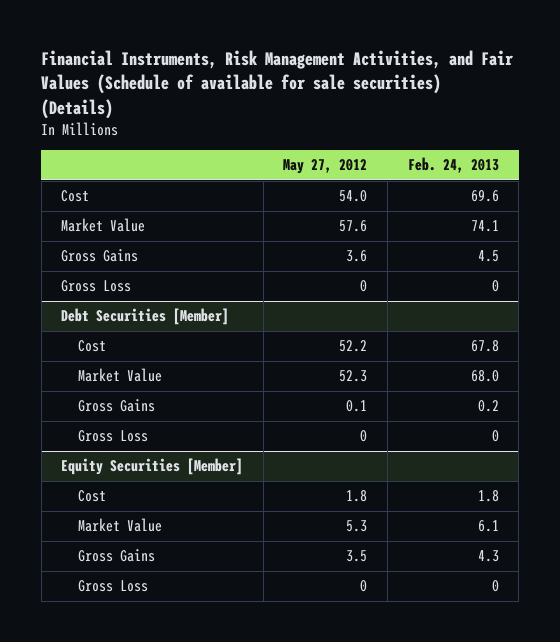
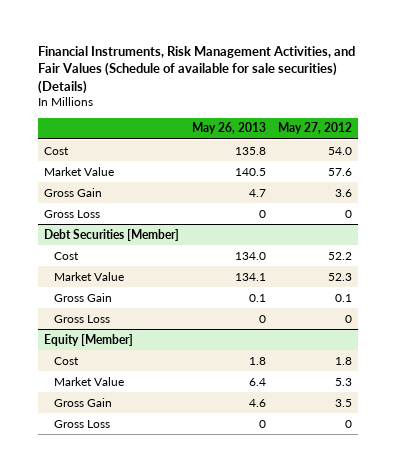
- | May 27, 2012 | Feb. 24, 2013
+ | May 26, 2013 | May 27, 2012
- Gross Gains | 3.6 | 4.5
+ Gross Gain | 4.7 | 3.6
@ Debt Securities [Member]
- Gross Gains | 0.1 | 0.2
+ Gross Gain | 0.1 | 0.1
- Equity Securities [Member]
+ Equity [Member]
- Gross Gains | 3.5 | 4.3
+ Gross Gain | 4.6 | 3.5

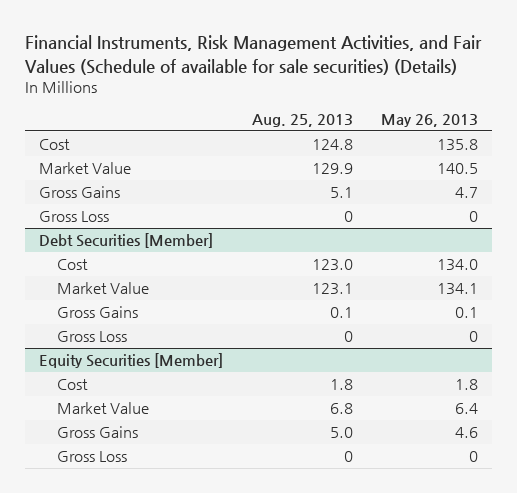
- | May 26, 2013 | May 27, 2012
+ | Aug. 25, 2013 | May 26, 2013
- Gross Gain | 4.7 | 3.6
+ Gross Gains | 5.1 | 4.7
@ Debt Securities [Member]
- Gross Gain | 0.1 | 0.1
+ Gross Gains | 0.1 | 0.1
- Equity [Member]
+ Equity Securities [Member]
- Gross Gain | 4.6 | 3.5
+ Gross Gains | 5.0 | 4.6

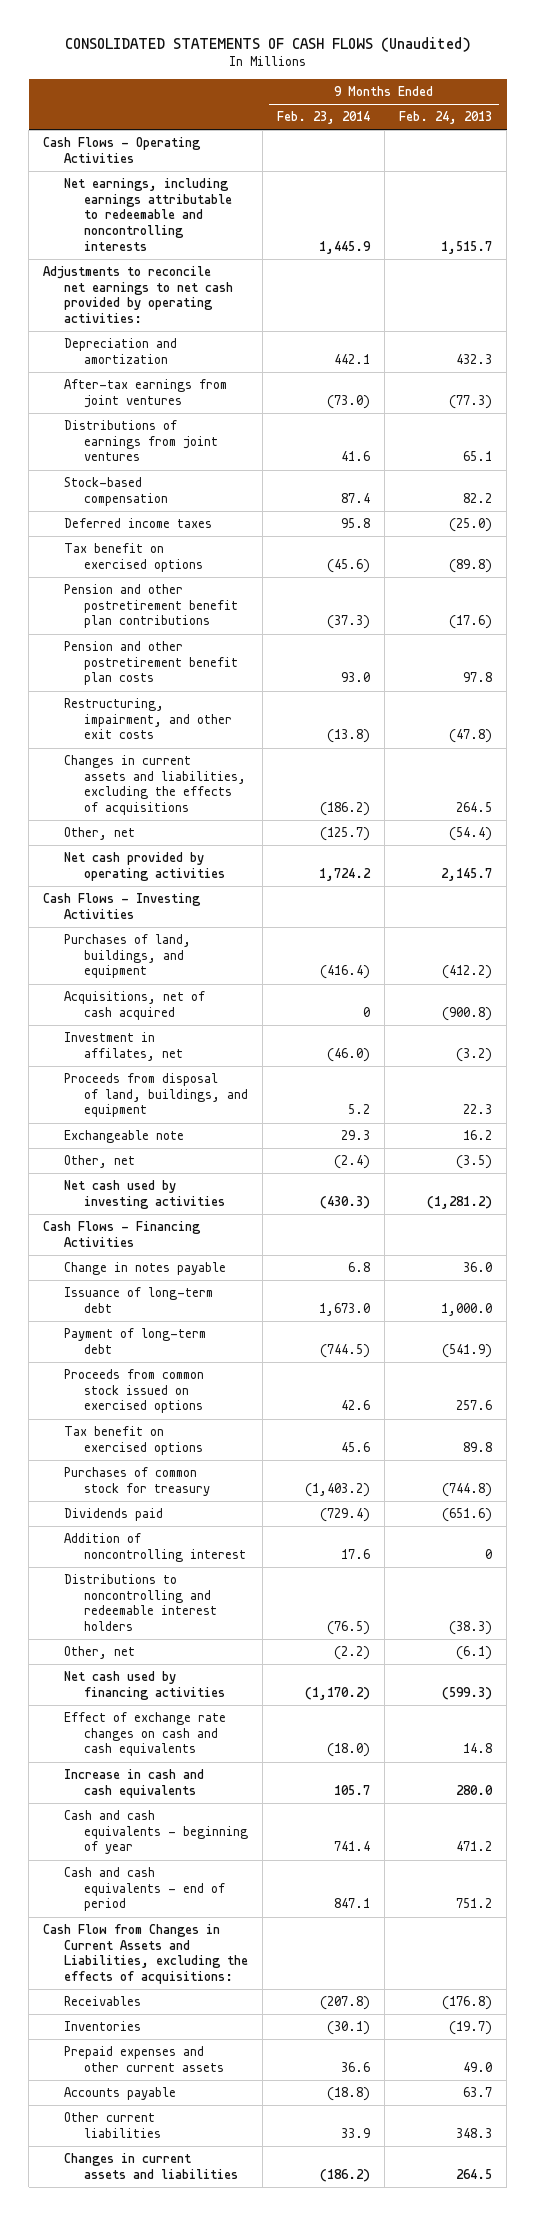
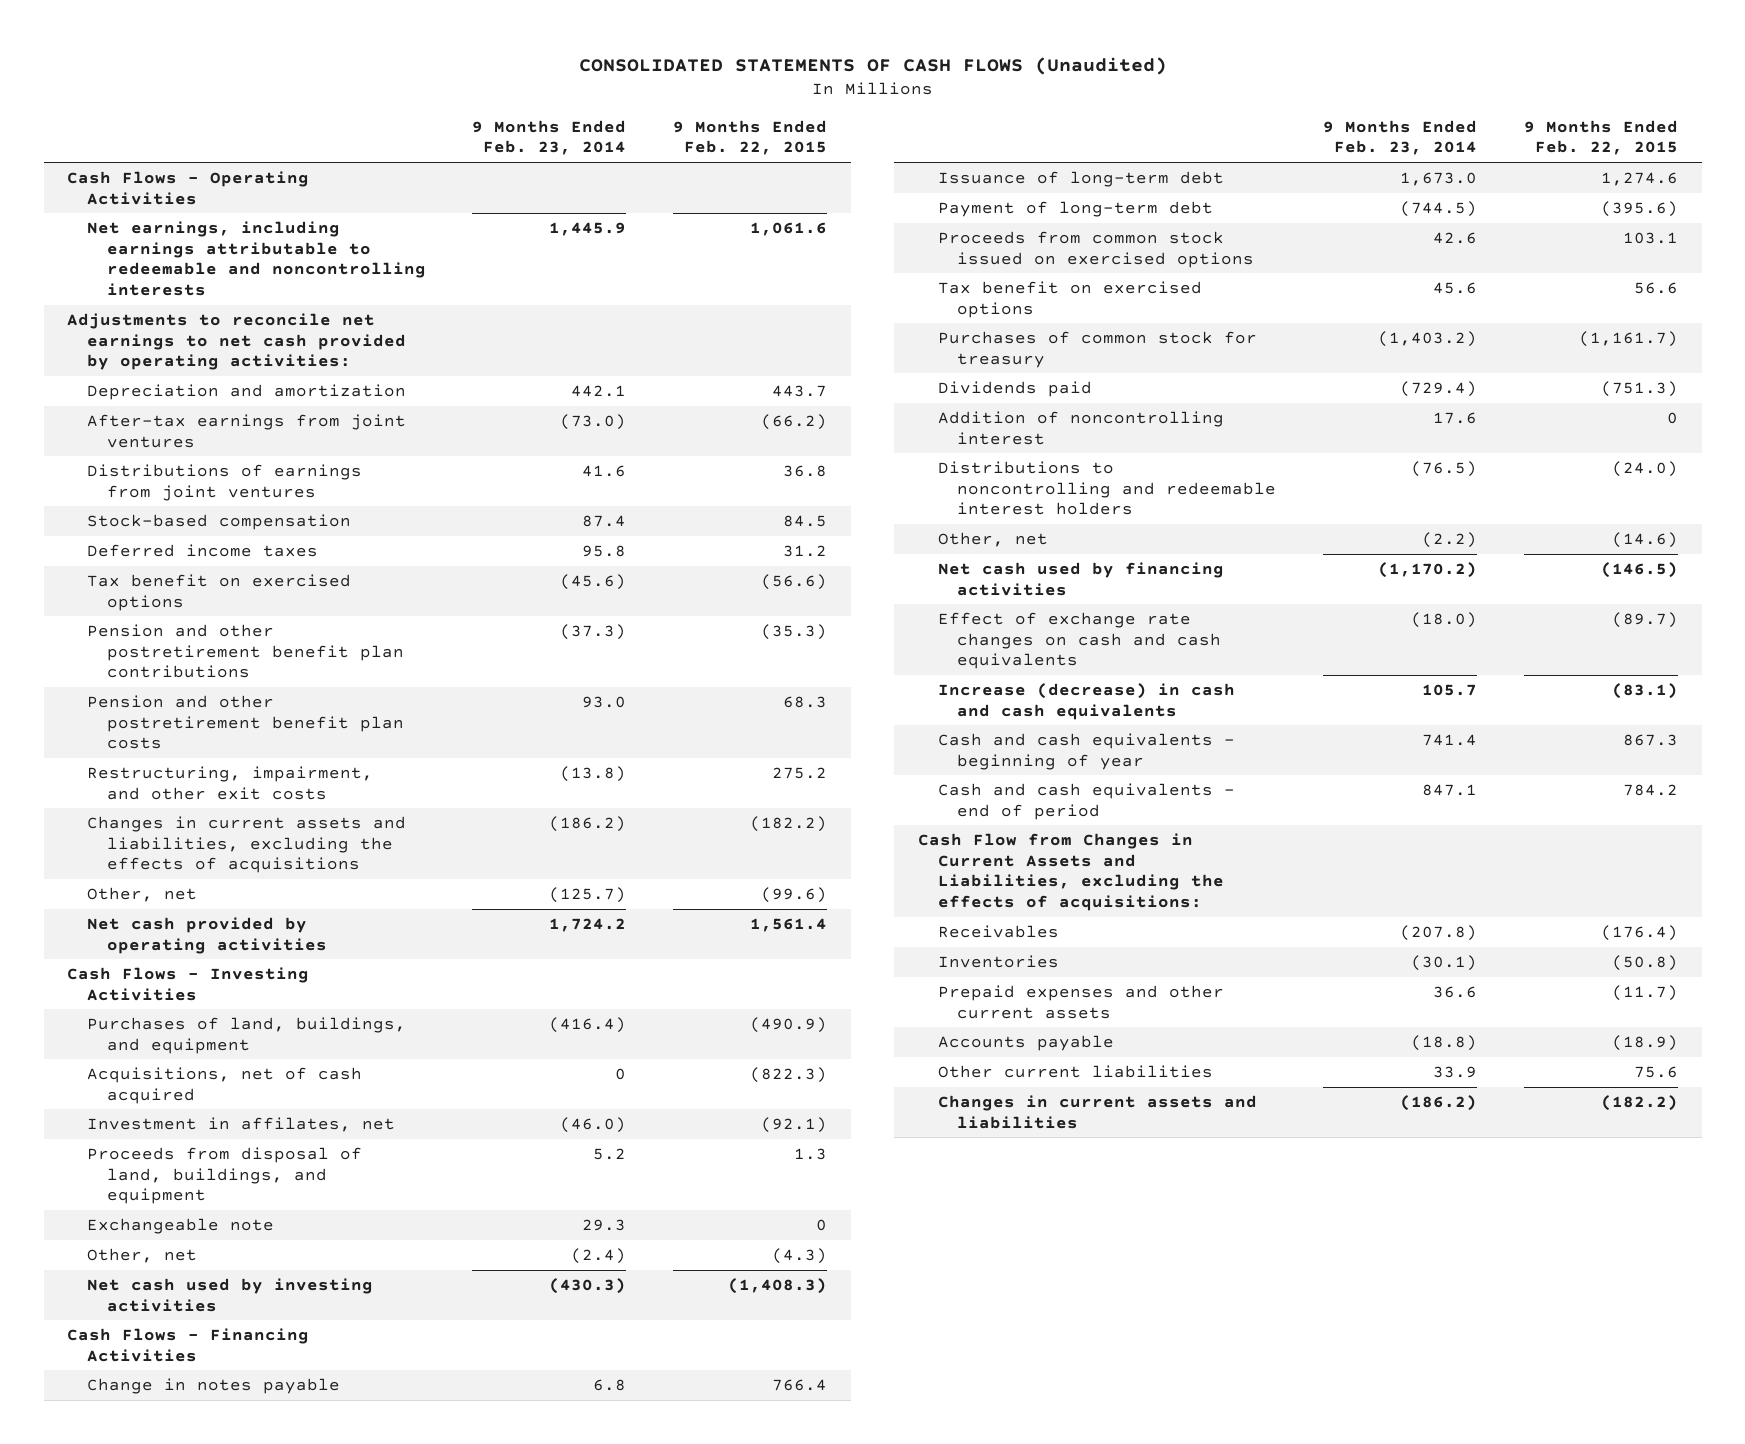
- | 9 Months Ended Feb. 23, 2014 | 9 Months Ended Feb. 24, 2013
+ | 9 Months Ended Feb. 23, 2014 | 9 Months Ended Feb. 22, 2015
- Increase in cash and cash equivalents | 105.7 | 280.0
+ Increase (decrease) in cash and cash equivalents | 105.7 | (83.1)

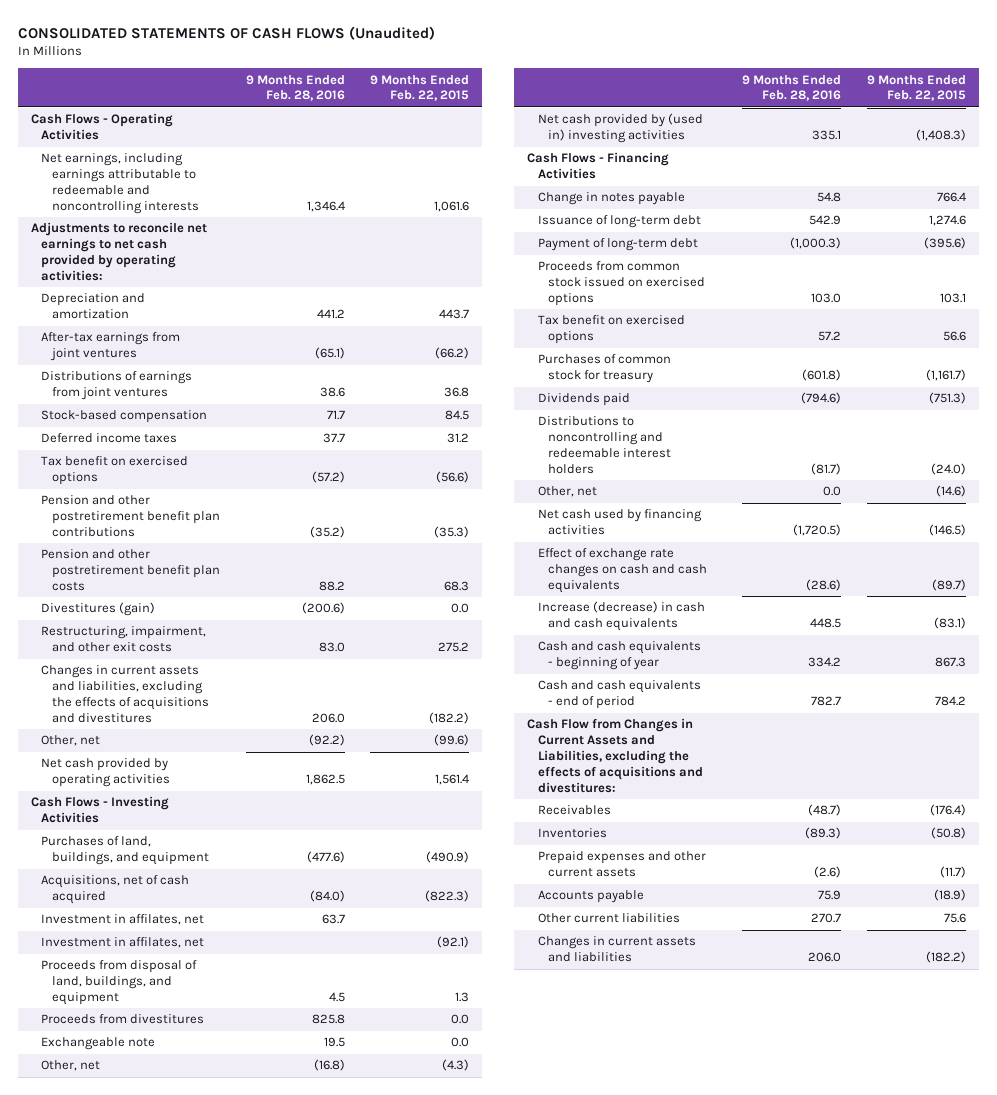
- | 9 Months Ended Feb. 23, 2014 | 9 Months Ended Feb. 22, 2015
+ | 9 Months Ended Feb. 28, 2016 | 9 Months Ended Feb. 22, 2015
+ Divestitures (gain) | (200.6) | 0.0
- Changes in current assets and liabilities, excluding the effects of acquisitions | (186.2) | (182.2)
+ Changes in current assets and liabilities, excluding the effects of acquisitions and divestitures | 206.0 | (182.2)
+ Investment in affilates, net | 63.7 |
- Exchangeable note | 29.3 | 0
+ Proceeds from divestitures | 825.8 | 0.0
+ Exchangeable note | 19.5 | 0.0
- Net cash used by investing activities | (430.3) | (1,408.3)
+ Net cash provided by (used in) investing activities | 335.1 | (1,408.3)
- Addition of noncontrolling interest | 17.6 | 0
- Cash Flow from Changes in Current Assets and Liabilities, excluding the effects of acquisitions:
+ Cash Flow from Changes in Current Assets and Liabilities, excluding the effects of acquisitions and divestitures:

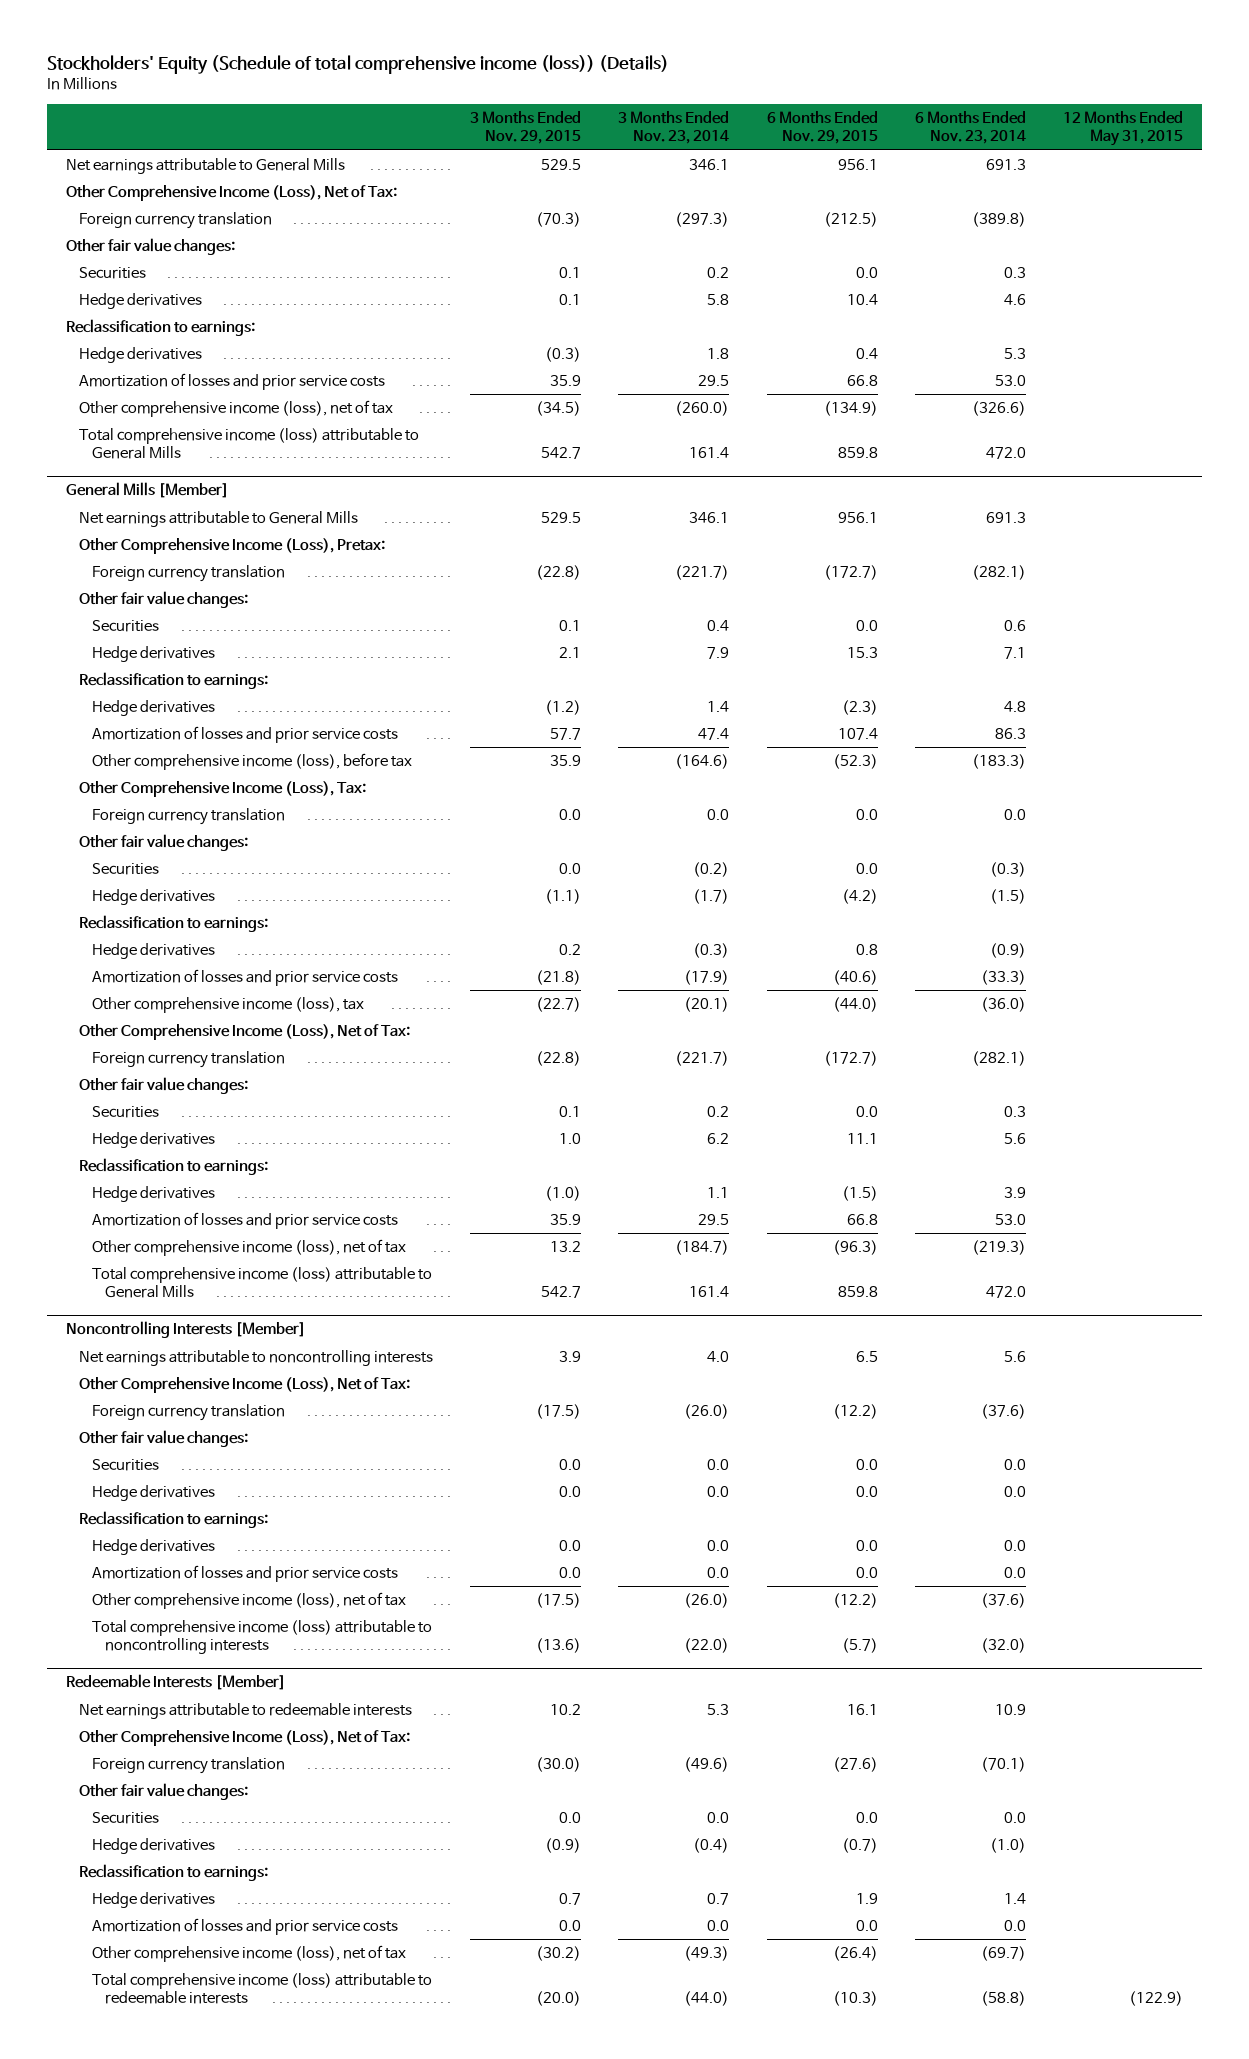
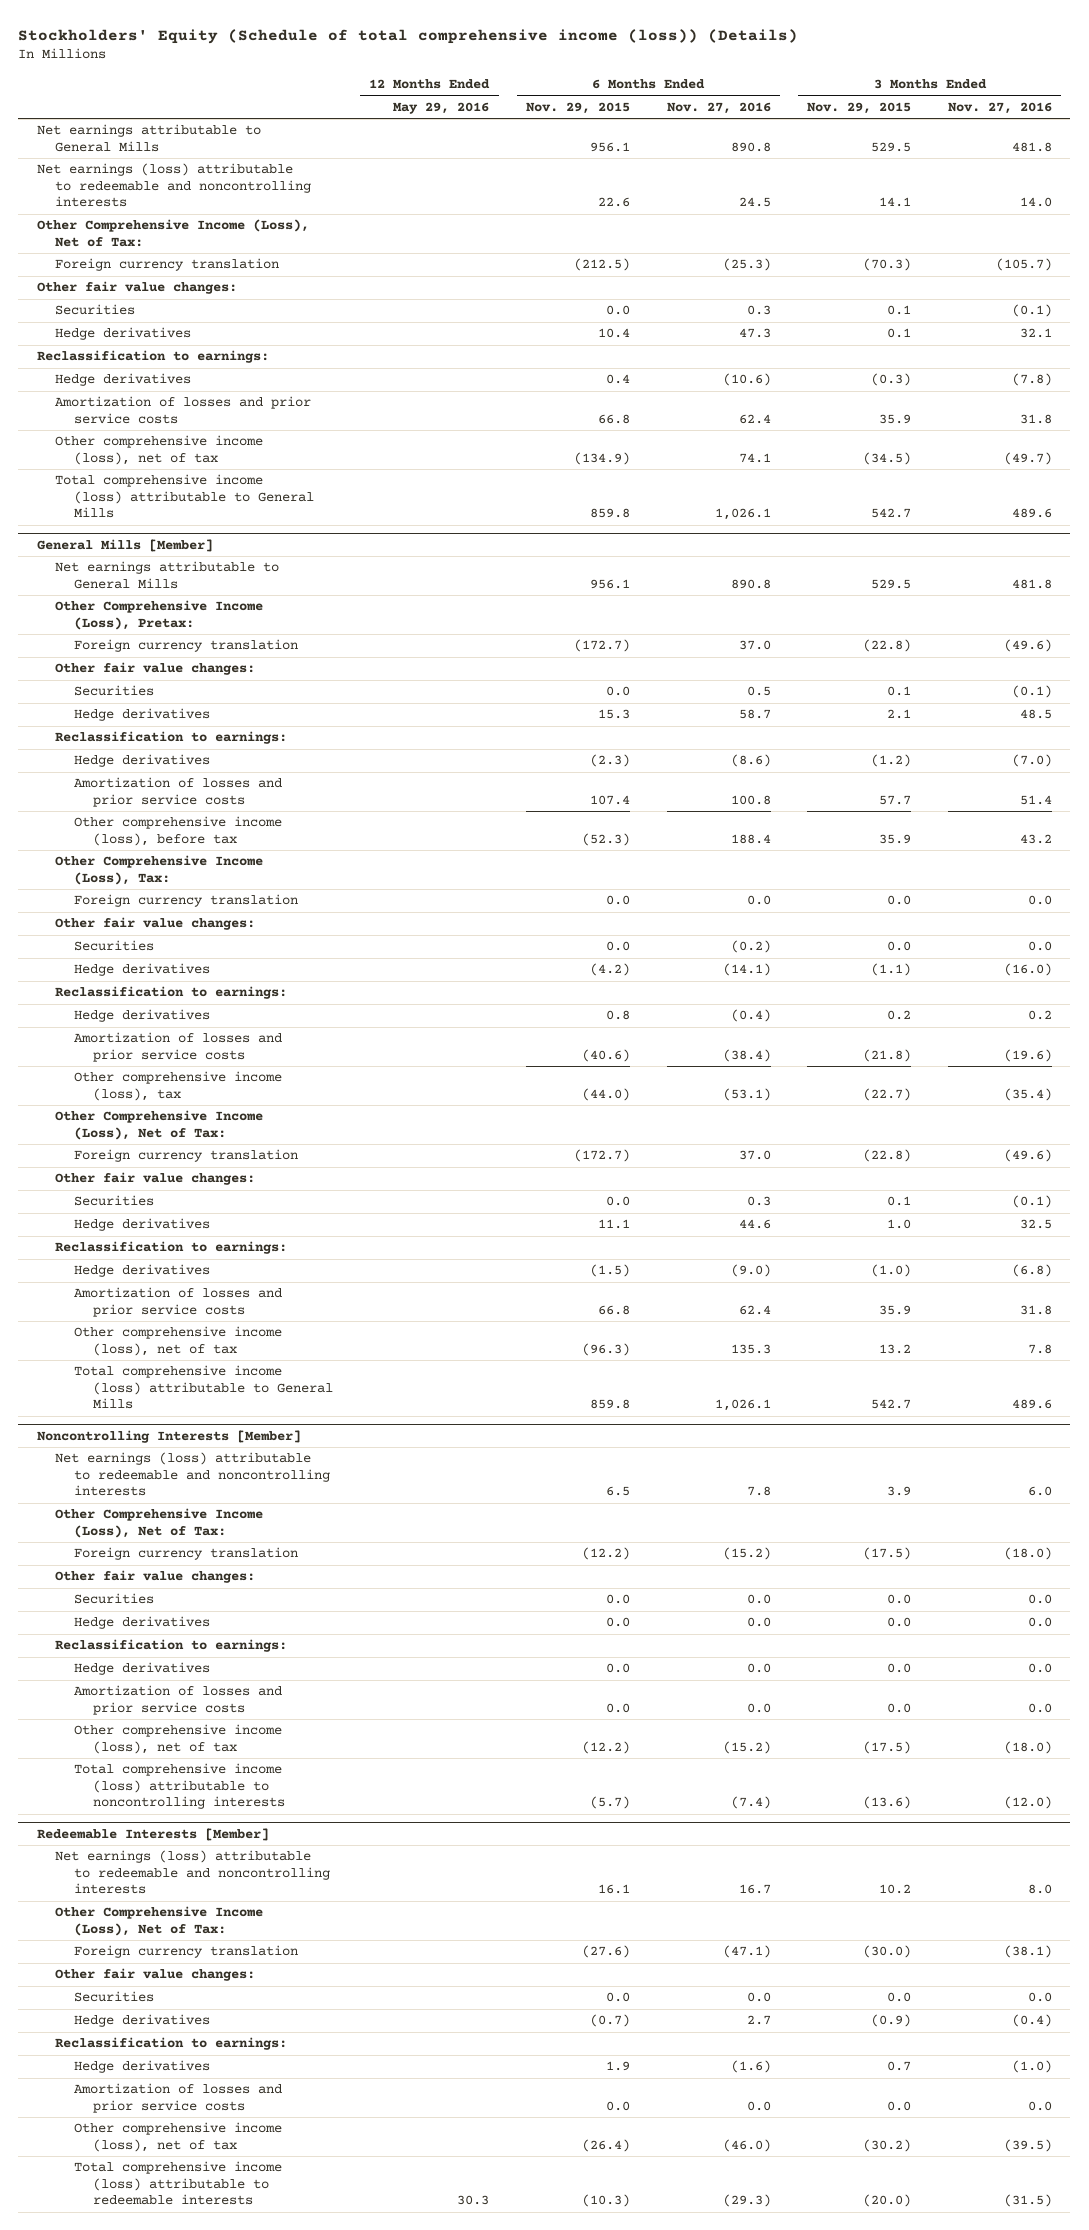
- | 3 Months Ended Nov. 29, 2015 | 3 Months Ended Nov. 23, 2014 | 6 Months Ended Nov. 29, 2015 | 6 Months Ended Nov. 23, 2014 | 12 Months Ended May 31, 2015
+ | 12 Months Ended May 29, 2016 | 6 Months Ended Nov. 29, 2015 | 6 Months Ended Nov. 27, 2016 | 3 Months Ended Nov. 29, 2015 | 3 Months Ended Nov. 27, 2016
+ Net earnings (loss) attributable to redeemable and noncontrolling interests | | 22.6 | 24.5 | 14.1 | 14.0
@ Noncontrolling Interests [Member]
- Net earnings attributable to noncontrolling interests | 3.9 | 4.0 | 6.5 | 5.6 |
+ Net earnings (loss) attributable to redeemable and noncontrolling interests | | 6.5 | 7.8 | 3.9 | 6.0
@ Redeemable Interests [Member]
- Net earnings attributable to redeemable interests | 10.2 | 5.3 | 16.1 | 10.9 |
+ Net earnings (loss) attributable to redeemable and noncontrolling interests | | 16.1 | 16.7 | 10.2 | 8.0

